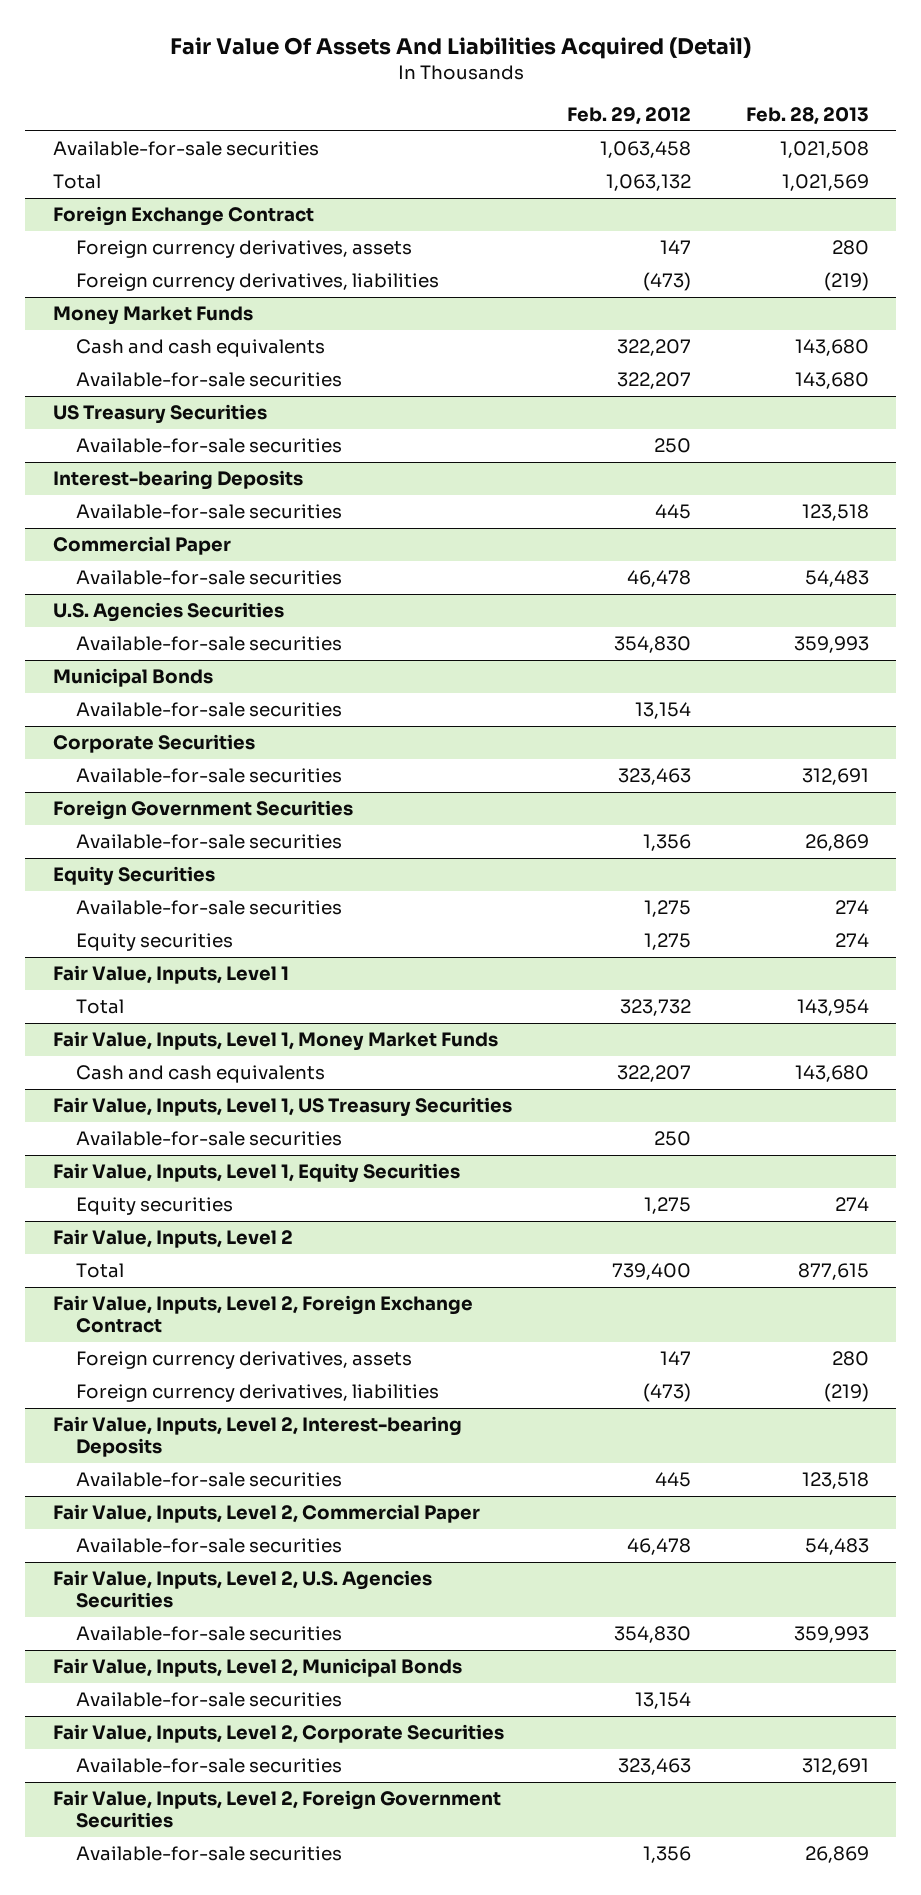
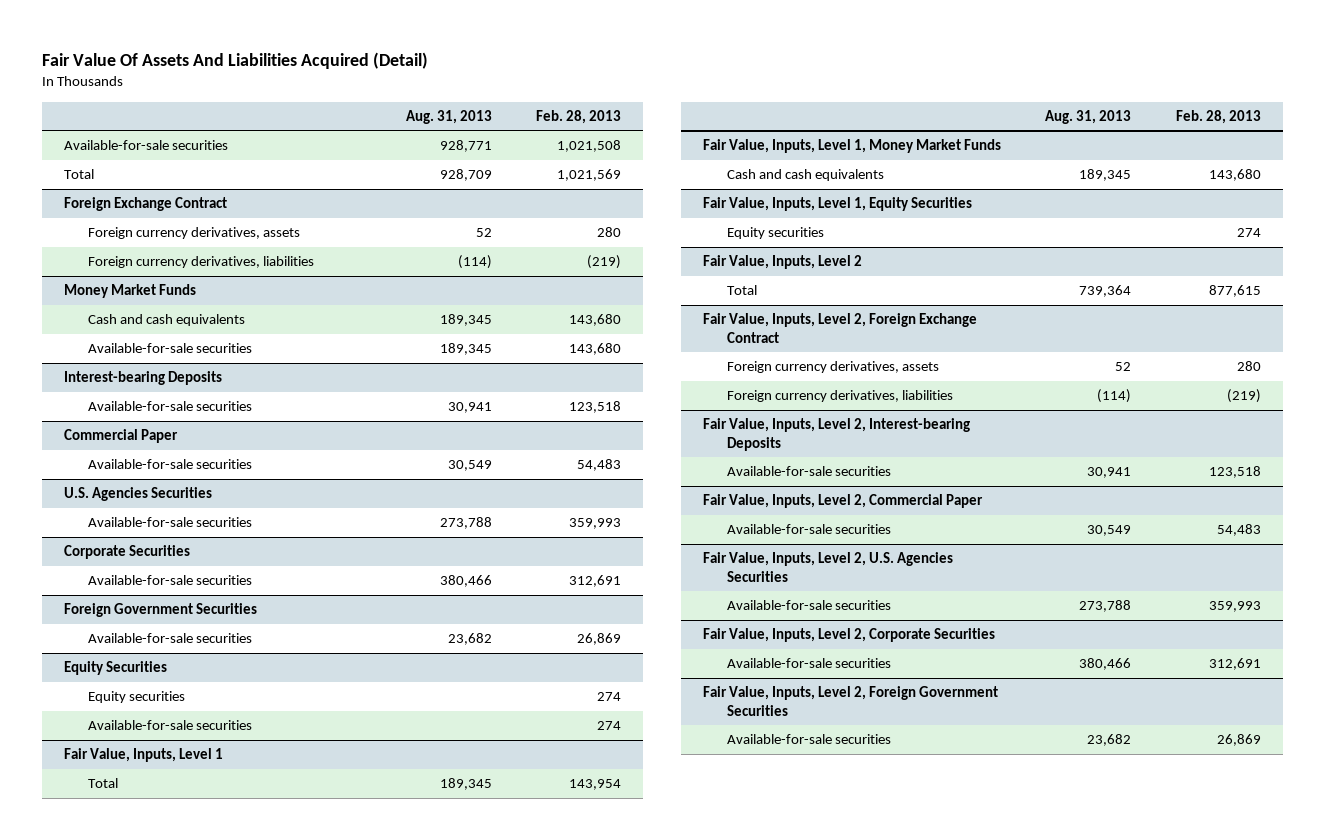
- | Feb. 29, 2012 | Feb. 28, 2013
+ | Aug. 31, 2013 | Feb. 28, 2013
- US Treasury Securities
- Available-for-sale securities | 250 |
- Municipal Bonds
- Available-for-sale securities | 13,154 |
@ Equity Securities
moved down: Available-for-sale securities | | 274
- Fair Value, Inputs, Level 1, US Treasury Securities
- Available-for-sale securities | 250 |
- Fair Value, Inputs, Level 2, Municipal Bonds
- Available-for-sale securities | 13,154 |

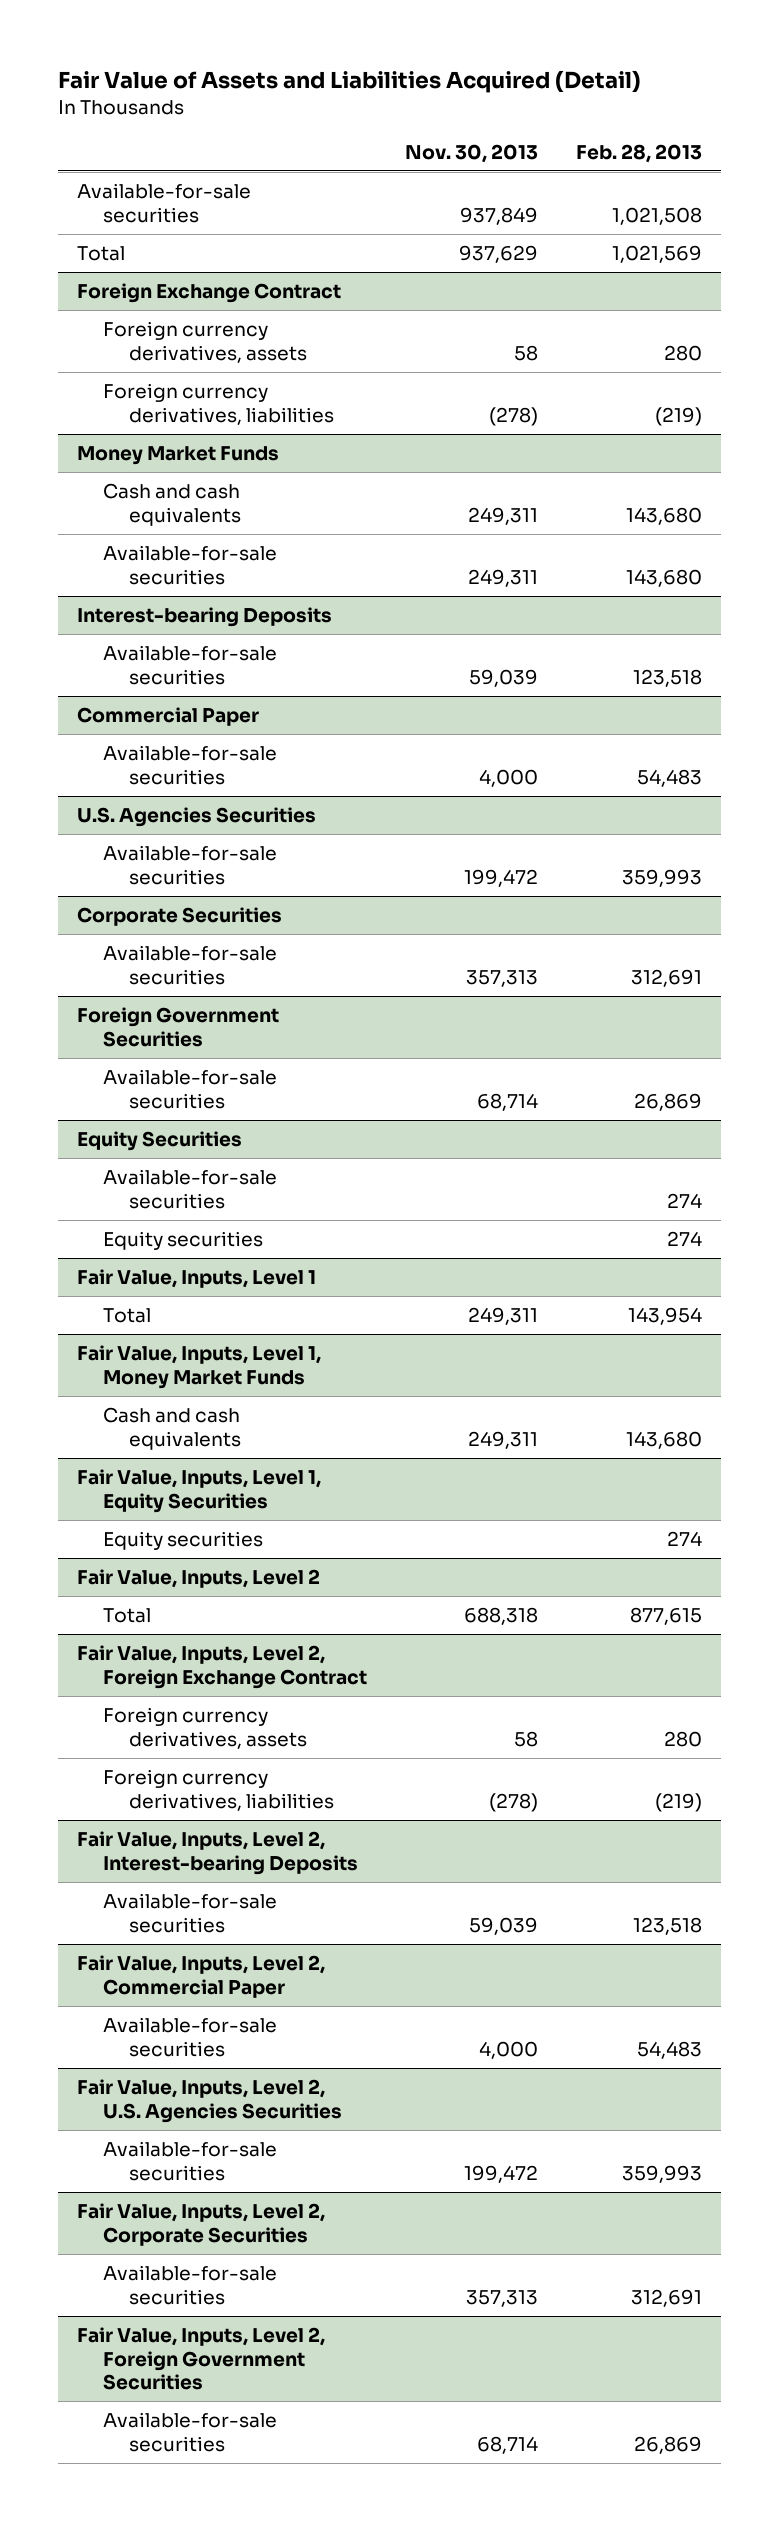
- Fair Value Of Assets And Liabilities Acquired (Detail)
+ Fair Value of Assets and Liabilities Acquired (Detail)
- | Aug. 31, 2013 | Feb. 28, 2013
+ | Nov. 30, 2013 | Feb. 28, 2013
@ Equity Securities
moved down: Equity securities | | 274

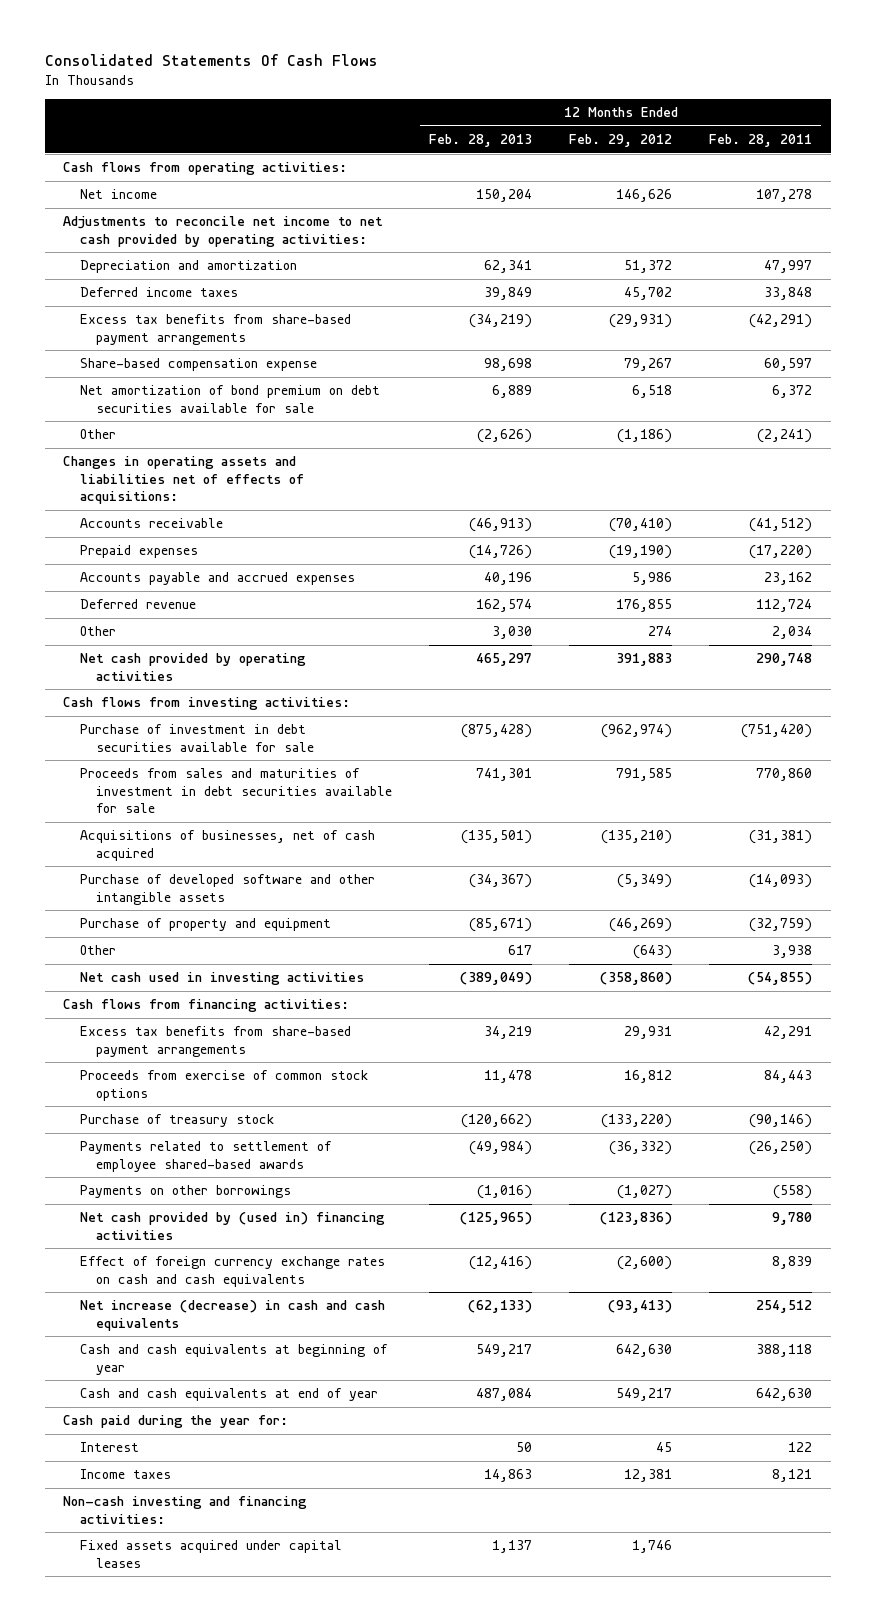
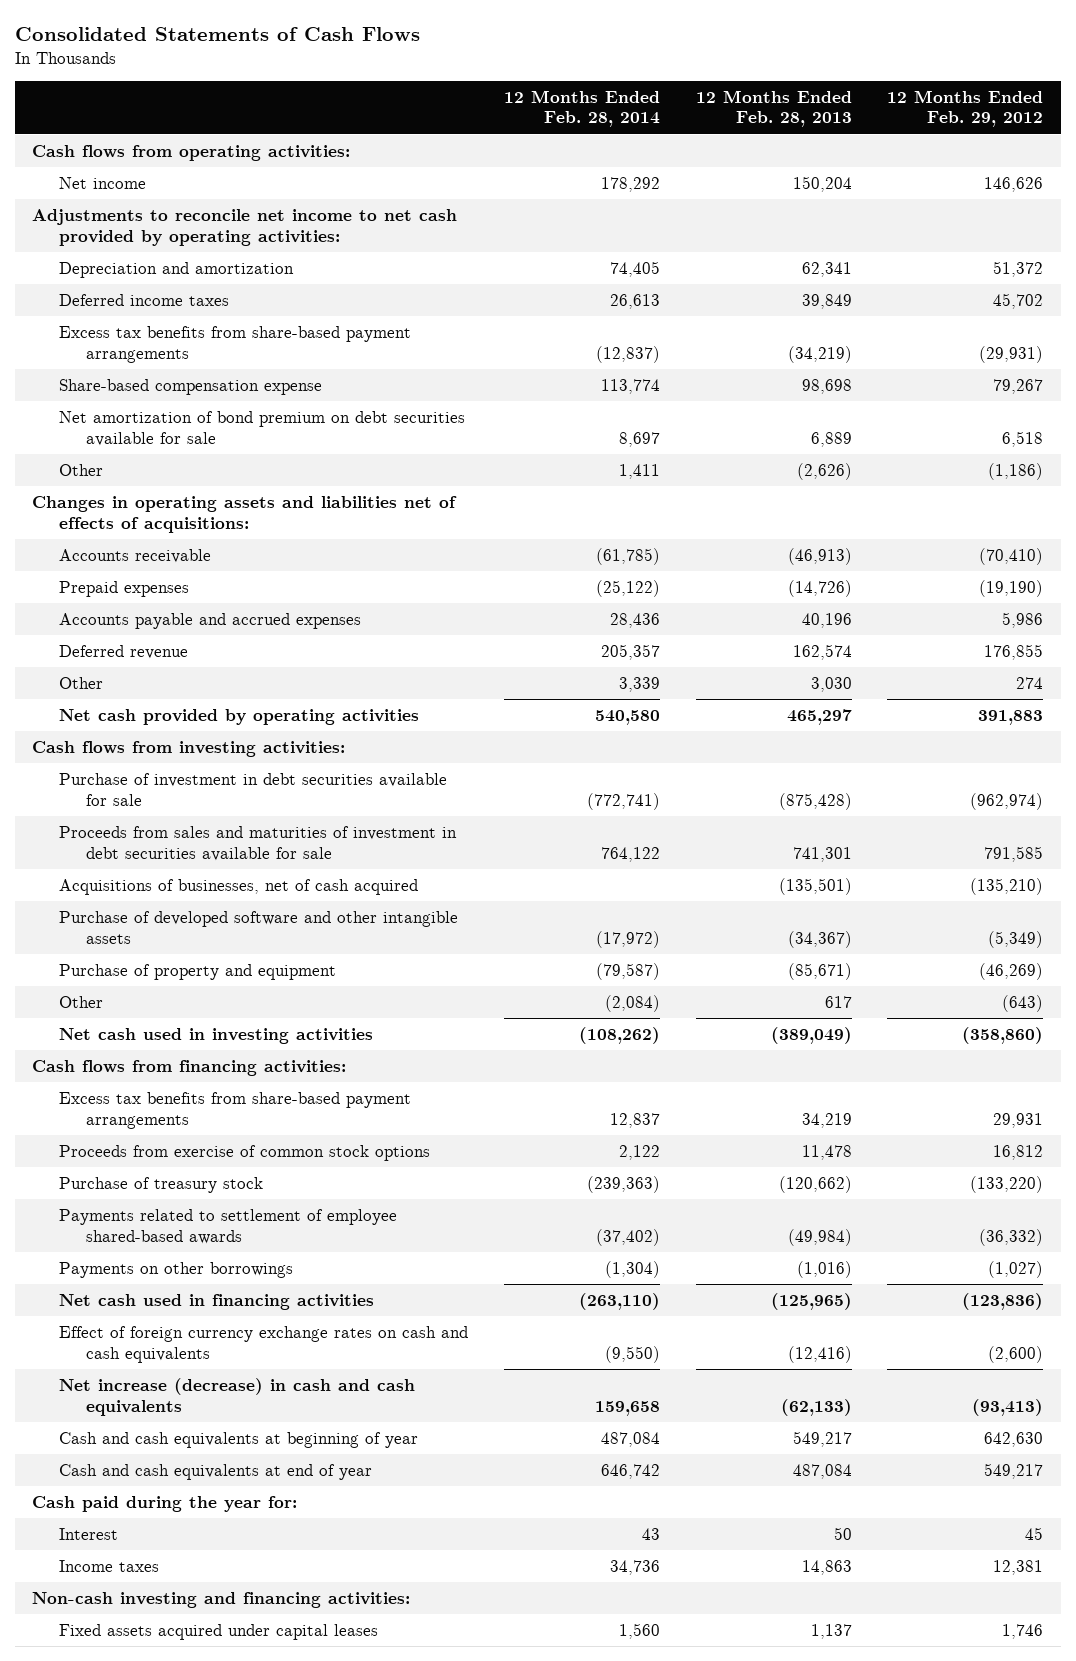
- Consolidated Statements Of Cash Flows
+ Consolidated Statements of Cash Flows
- | 12 Months Ended Feb. 28, 2013 | 12 Months Ended Feb. 29, 2012 | 12 Months Ended Feb. 28, 2011
+ | 12 Months Ended Feb. 28, 2014 | 12 Months Ended Feb. 28, 2013 | 12 Months Ended Feb. 29, 2012
- Net cash provided by (used in) financing activities | (125,965) | (123,836) | 9,780
+ Net cash used in financing activities | (263,110) | (125,965) | (123,836)

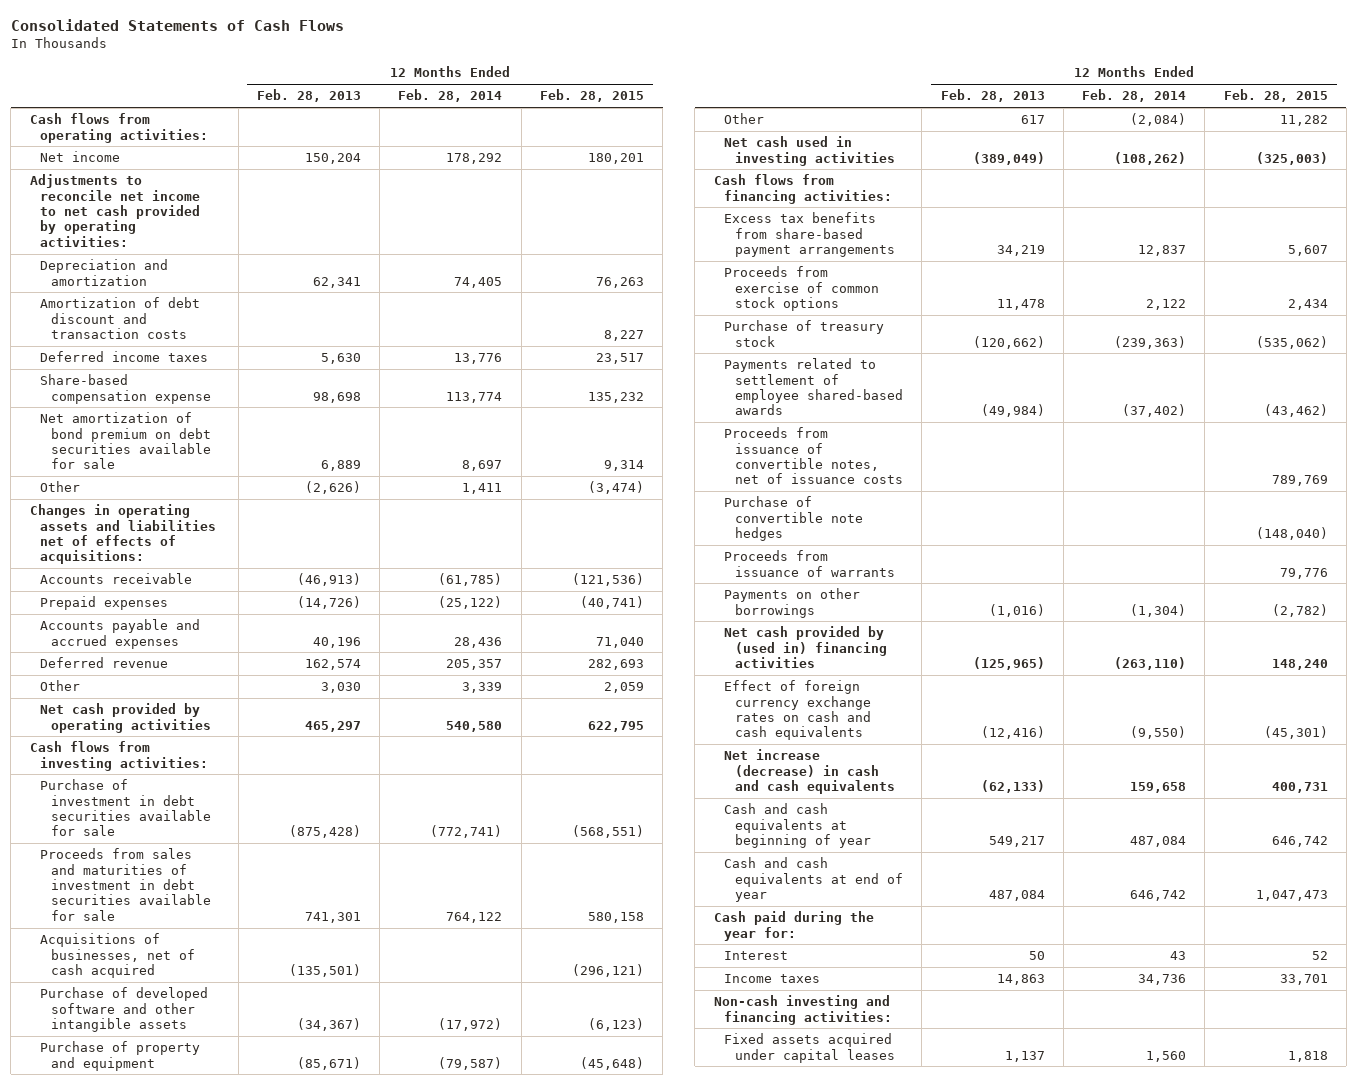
- | 12 Months Ended Feb. 28, 2014 | 12 Months Ended Feb. 28, 2013 | 12 Months Ended Feb. 29, 2012
+ | 12 Months Ended Feb. 28, 2013 | 12 Months Ended Feb. 28, 2014 | 12 Months Ended Feb. 28, 2015
- Deferred income taxes | 26,613 | 39,849 | 45,702
- Excess tax benefits from share-based payment arrangements | (12,837) | (34,219) | (29,931)
+ Amortization of debt discount and transaction costs | | | 8,227
+ Deferred income taxes | 5,630 | 13,776 | 23,517
+ Proceeds from issuance of convertible notes, net of issuance costs | | | 789,769
+ Purchase of convertible note hedges | | | (148,040)
+ Proceeds from issuance of warrants | | | 79,776
- Net cash used in financing activities | (263,110) | (125,965) | (123,836)
+ Net cash provided by (used in) financing activities | (125,965) | (263,110) | 148,240

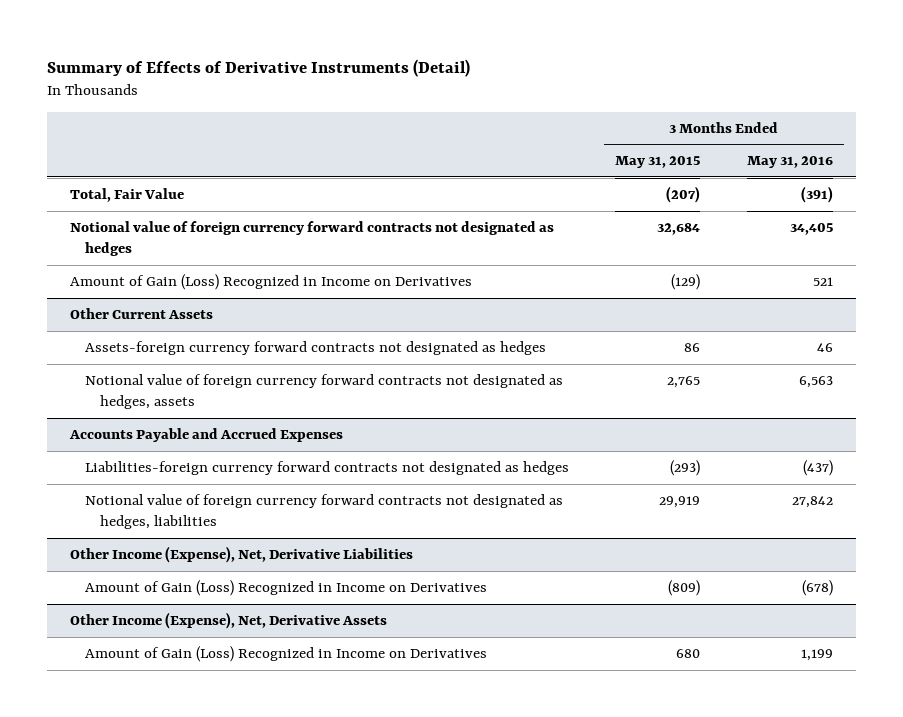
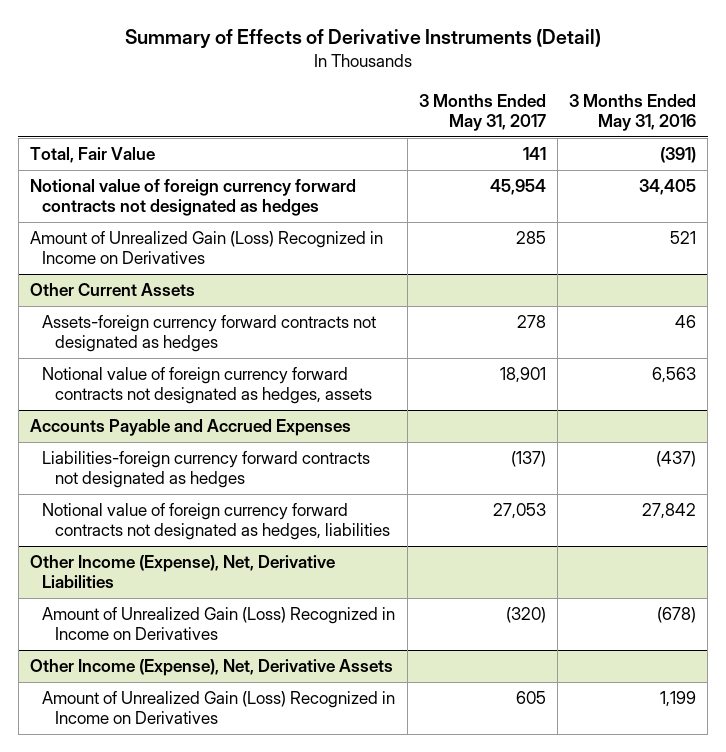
- | 3 Months Ended May 31, 2015 | 3 Months Ended May 31, 2016
+ | 3 Months Ended May 31, 2017 | 3 Months Ended May 31, 2016
- Amount of Gain (Loss) Recognized in Income on Derivatives | (129) | 521
+ Amount of Unrealized Gain (Loss) Recognized in Income on Derivatives | 285 | 521
@ Other Income (Expense), Net, Derivative Liabilities
- Amount of Gain (Loss) Recognized in Income on Derivatives | (809) | (678)
+ Amount of Unrealized Gain (Loss) Recognized in Income on Derivatives | (320) | (678)
@ Other Income (Expense), Net, Derivative Assets
- Amount of Gain (Loss) Recognized in Income on Derivatives | 680 | 1,199
+ Amount of Unrealized Gain (Loss) Recognized in Income on Derivatives | 605 | 1,199

